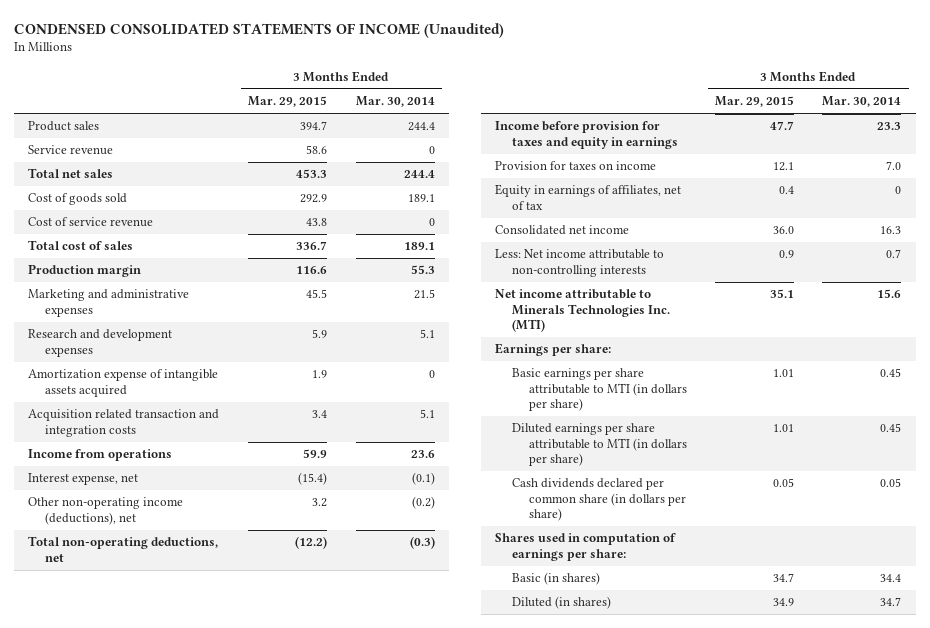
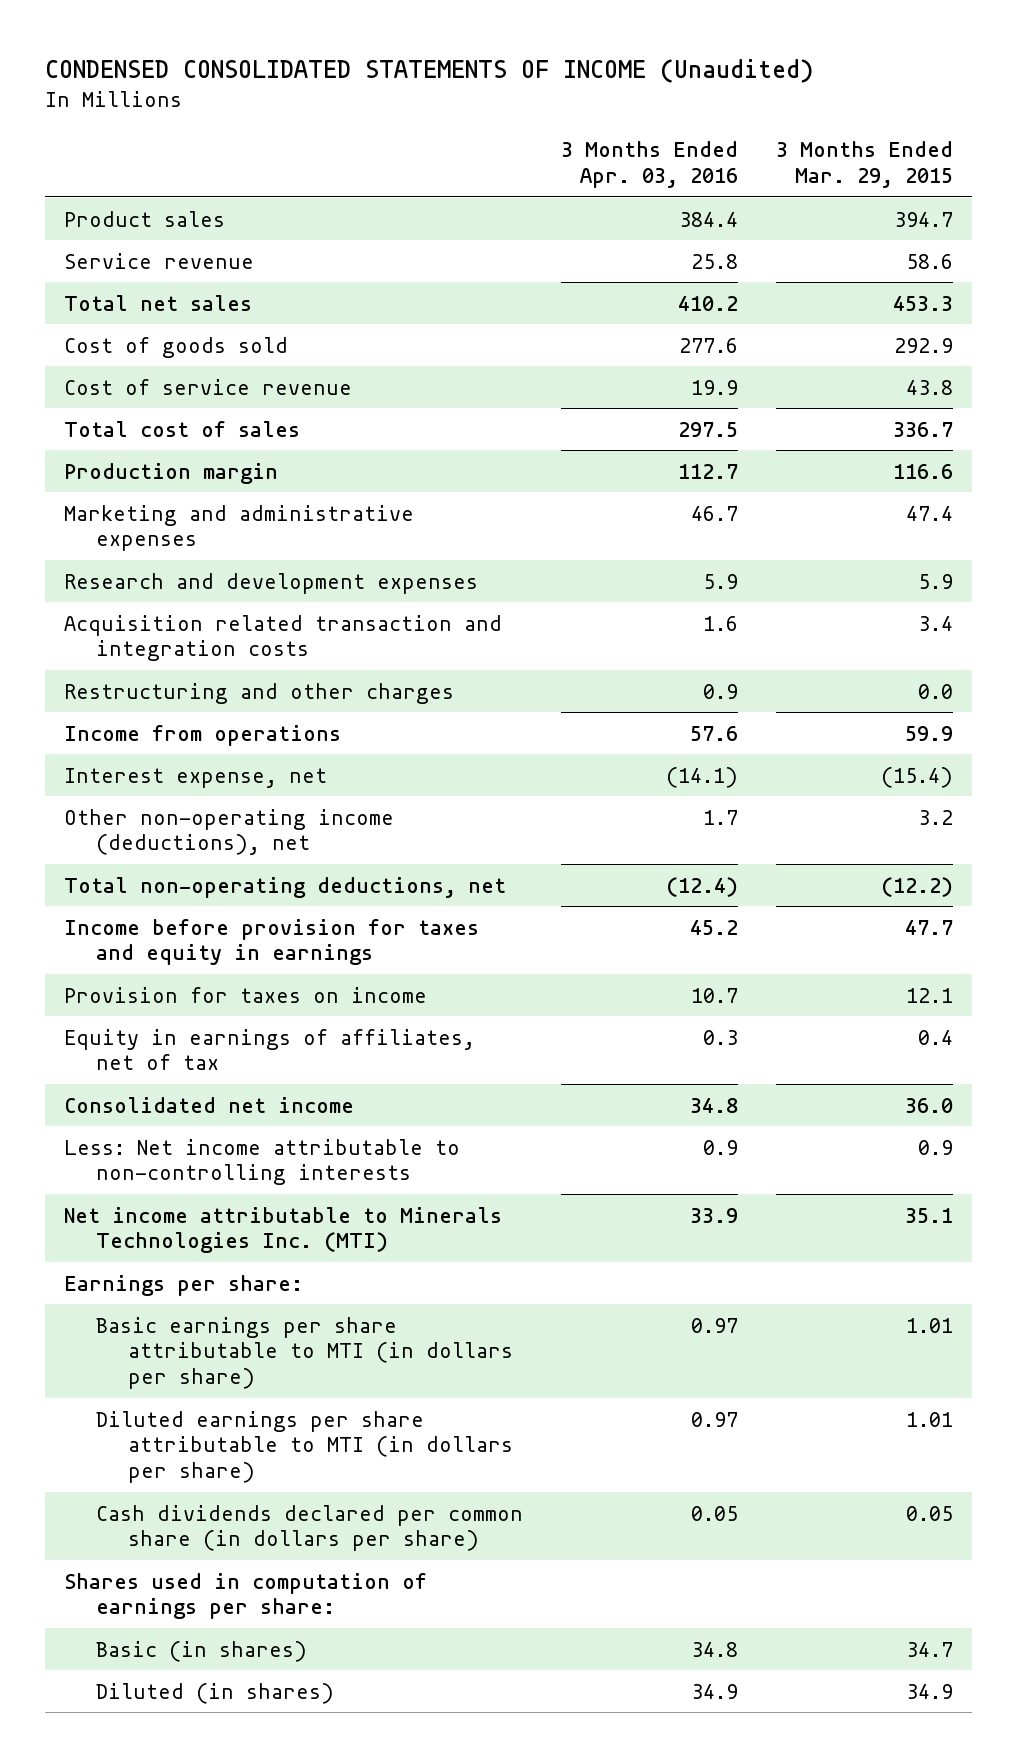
- | 3 Months Ended Mar. 29, 2015 | 3 Months Ended Mar. 30, 2014
+ | 3 Months Ended Apr. 03, 2016 | 3 Months Ended Mar. 29, 2015
- Marketing and administrative expenses | 45.5 | 21.5
+ Marketing and administrative expenses | 46.7 | 47.4
- Amortization expense of intangible assets acquired | 1.9 | 0
+ Restructuring and other charges | 0.9 | 0.0

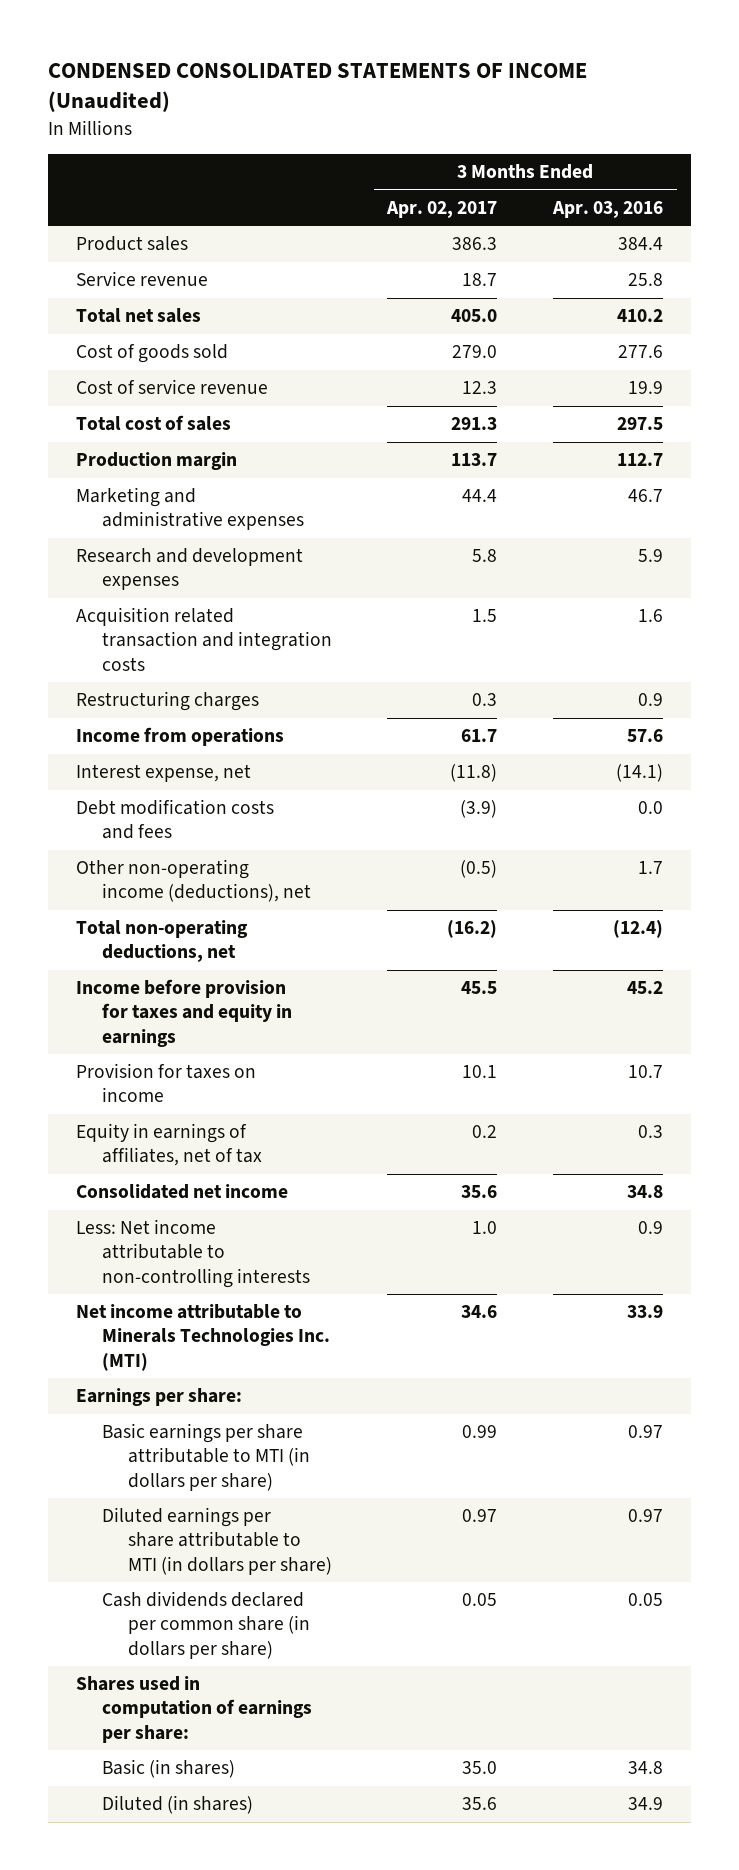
- | 3 Months Ended Apr. 03, 2016 | 3 Months Ended Mar. 29, 2015
+ | 3 Months Ended Apr. 02, 2017 | 3 Months Ended Apr. 03, 2016
- Restructuring and other charges | 0.9 | 0.0
+ Restructuring charges | 0.3 | 0.9
+ Debt modification costs and fees | (3.9) | 0.0

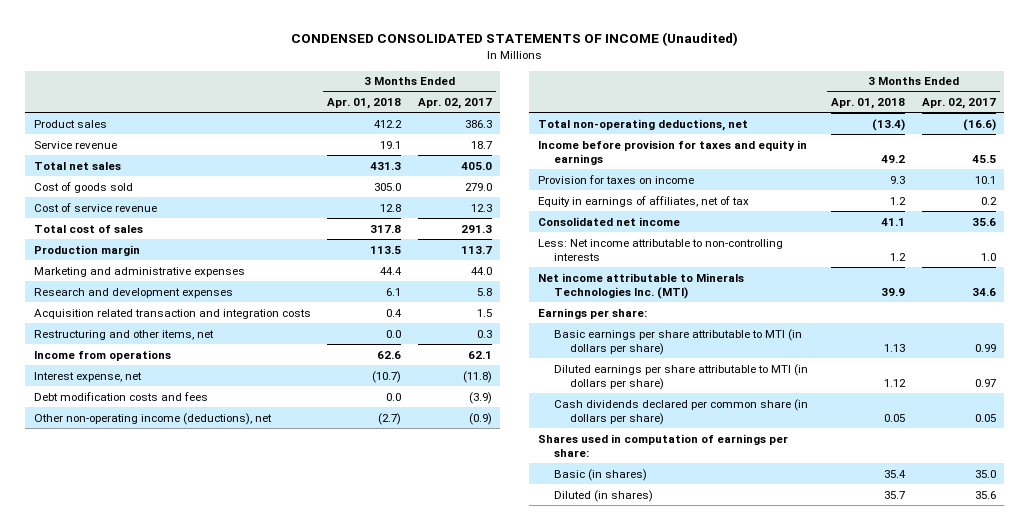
- | 3 Months Ended Apr. 02, 2017 | 3 Months Ended Apr. 03, 2016
+ | 3 Months Ended Apr. 01, 2018 | 3 Months Ended Apr. 02, 2017
- Marketing and administrative expenses | 44.4 | 46.7
+ Marketing and administrative expenses | 44.4 | 44.0
- Restructuring charges | 0.3 | 0.9
- Income from operations | 61.7 | 57.6
+ Restructuring and other items, net | 0.0 | 0.3
+ Income from operations | 62.6 | 62.1
- Other non-operating income (deductions), net | (0.5) | 1.7
- Total non-operating deductions, net | (16.2) | (12.4)
+ Other non-operating income (deductions), net | (2.7) | (0.9)
+ Total non-operating deductions, net | (13.4) | (16.6)

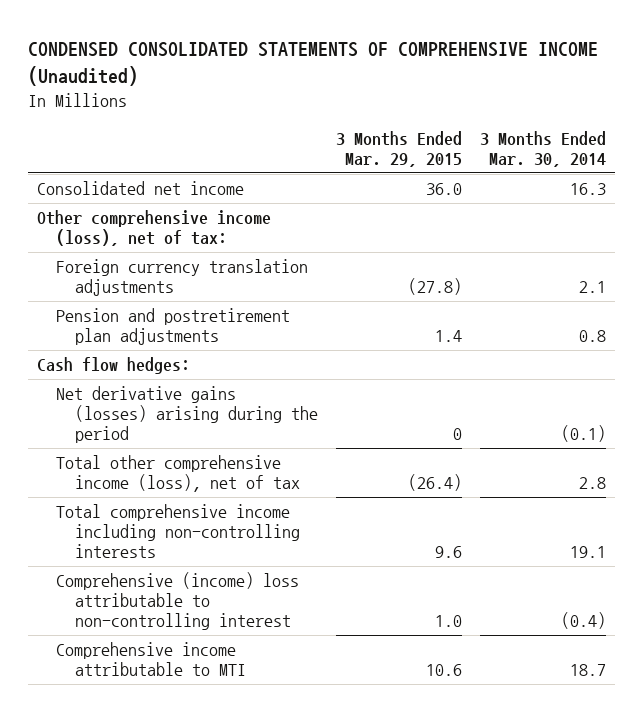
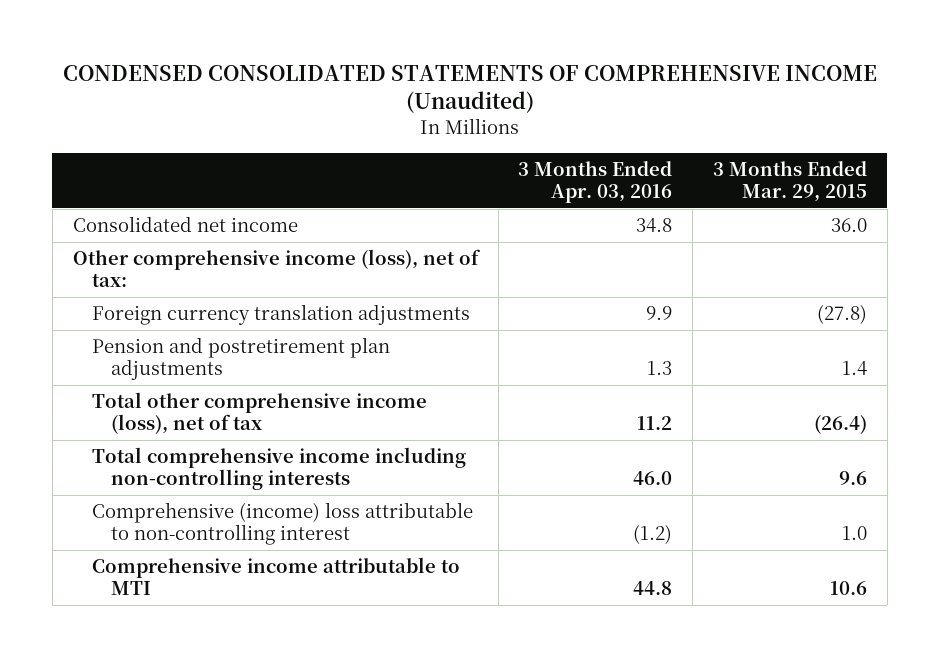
- | 3 Months Ended Mar. 29, 2015 | 3 Months Ended Mar. 30, 2014
+ | 3 Months Ended Apr. 03, 2016 | 3 Months Ended Mar. 29, 2015
- Cash flow hedges:
- Net derivative gains (losses) arising during the period | 0 | (0.1)

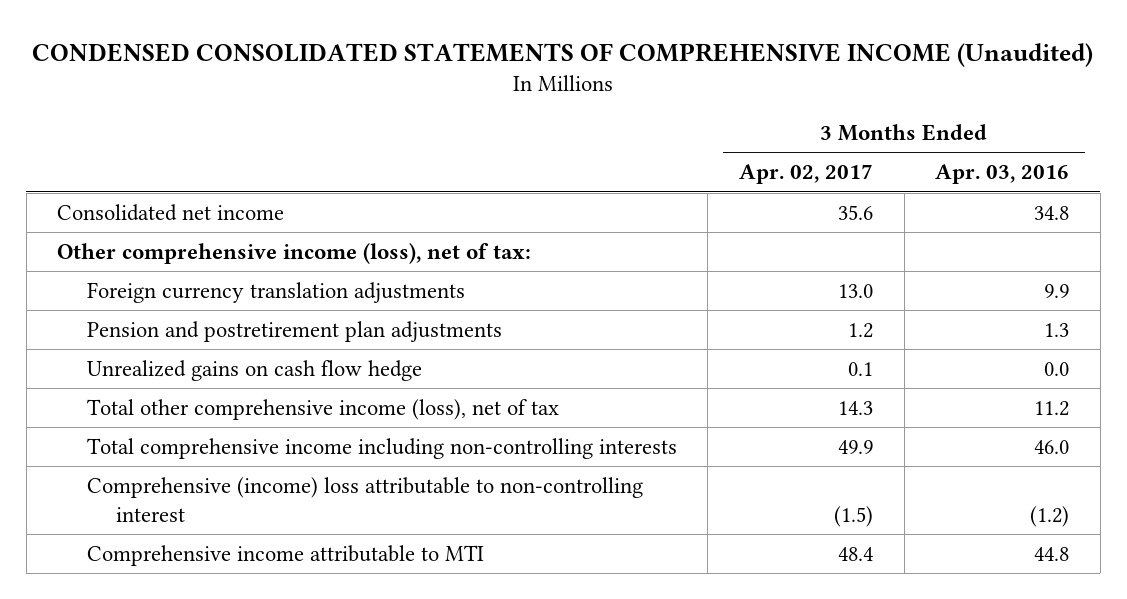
- | 3 Months Ended Apr. 03, 2016 | 3 Months Ended Mar. 29, 2015
+ | 3 Months Ended Apr. 02, 2017 | 3 Months Ended Apr. 03, 2016
+ Unrealized gains on cash flow hedge | 0.1 | 0.0

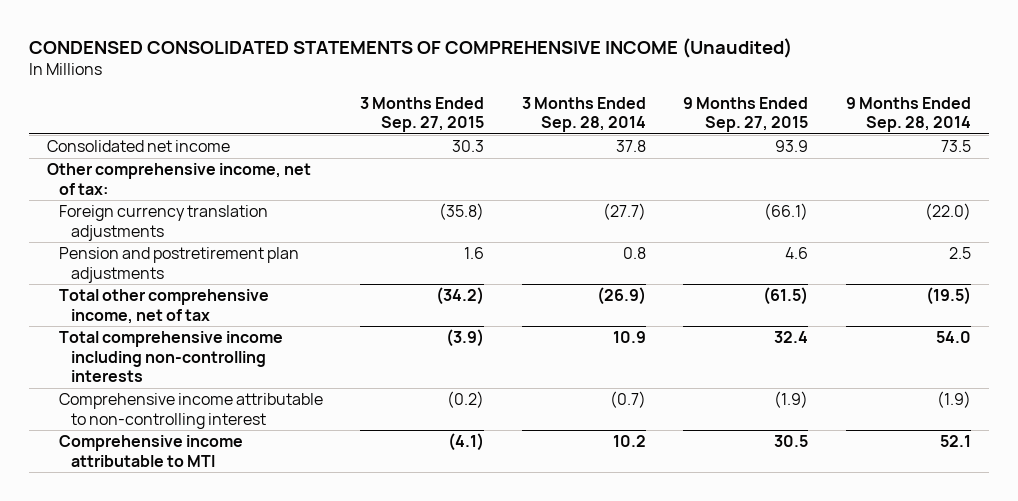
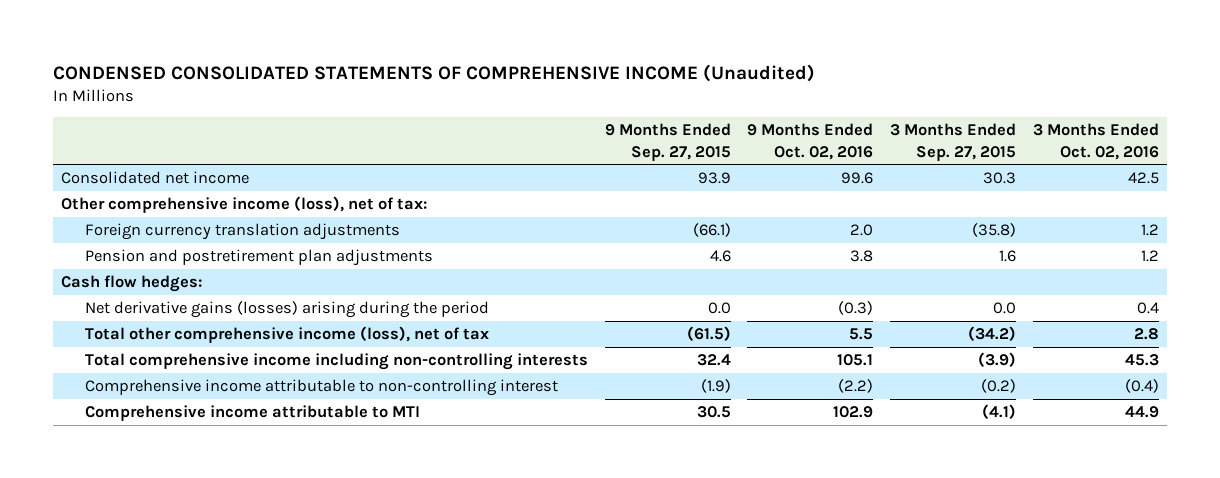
- | 3 Months Ended Sep. 27, 2015 | 3 Months Ended Sep. 28, 2014 | 9 Months Ended Sep. 27, 2015 | 9 Months Ended Sep. 28, 2014
+ | 9 Months Ended Sep. 27, 2015 | 9 Months Ended Oct. 02, 2016 | 3 Months Ended Sep. 27, 2015 | 3 Months Ended Oct. 02, 2016
- Other comprehensive income, net of tax:
+ Other comprehensive income (loss), net of tax:
- Total other comprehensive income, net of tax | (34.2) | (26.9) | (61.5) | (19.5)
+ Cash flow hedges:
+ Net derivative gains (losses) arising during the period | 0.0 | (0.3) | 0.0 | 0.4
+ Total other comprehensive income (loss), net of tax | (61.5) | 5.5 | (34.2) | 2.8

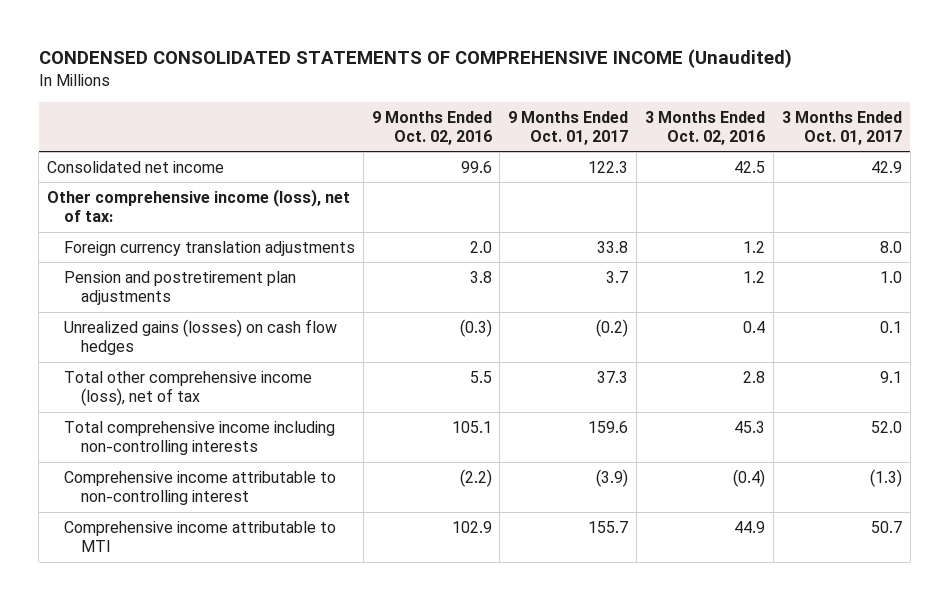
- | 9 Months Ended Sep. 27, 2015 | 9 Months Ended Oct. 02, 2016 | 3 Months Ended Sep. 27, 2015 | 3 Months Ended Oct. 02, 2016
+ | 9 Months Ended Oct. 02, 2016 | 9 Months Ended Oct. 01, 2017 | 3 Months Ended Oct. 02, 2016 | 3 Months Ended Oct. 01, 2017
- Cash flow hedges:
- Net derivative gains (losses) arising during the period | 0.0 | (0.3) | 0.0 | 0.4
+ Unrealized gains (losses) on cash flow hedges | (0.3) | (0.2) | 0.4 | 0.1

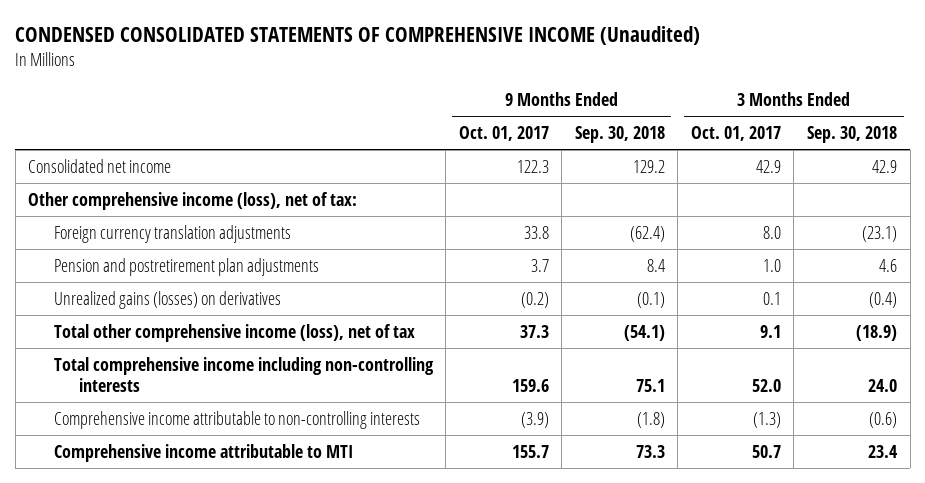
- | 9 Months Ended Oct. 02, 2016 | 9 Months Ended Oct. 01, 2017 | 3 Months Ended Oct. 02, 2016 | 3 Months Ended Oct. 01, 2017
+ | 9 Months Ended Oct. 01, 2017 | 9 Months Ended Sep. 30, 2018 | 3 Months Ended Oct. 01, 2017 | 3 Months Ended Sep. 30, 2018
- Unrealized gains (losses) on cash flow hedges | (0.3) | (0.2) | 0.4 | 0.1
+ Unrealized gains (losses) on derivatives | (0.2) | (0.1) | 0.1 | (0.4)
- Comprehensive income attributable to non-controlling interest | (2.2) | (3.9) | (0.4) | (1.3)
+ Comprehensive income attributable to non-controlling interests | (3.9) | (1.8) | (1.3) | (0.6)

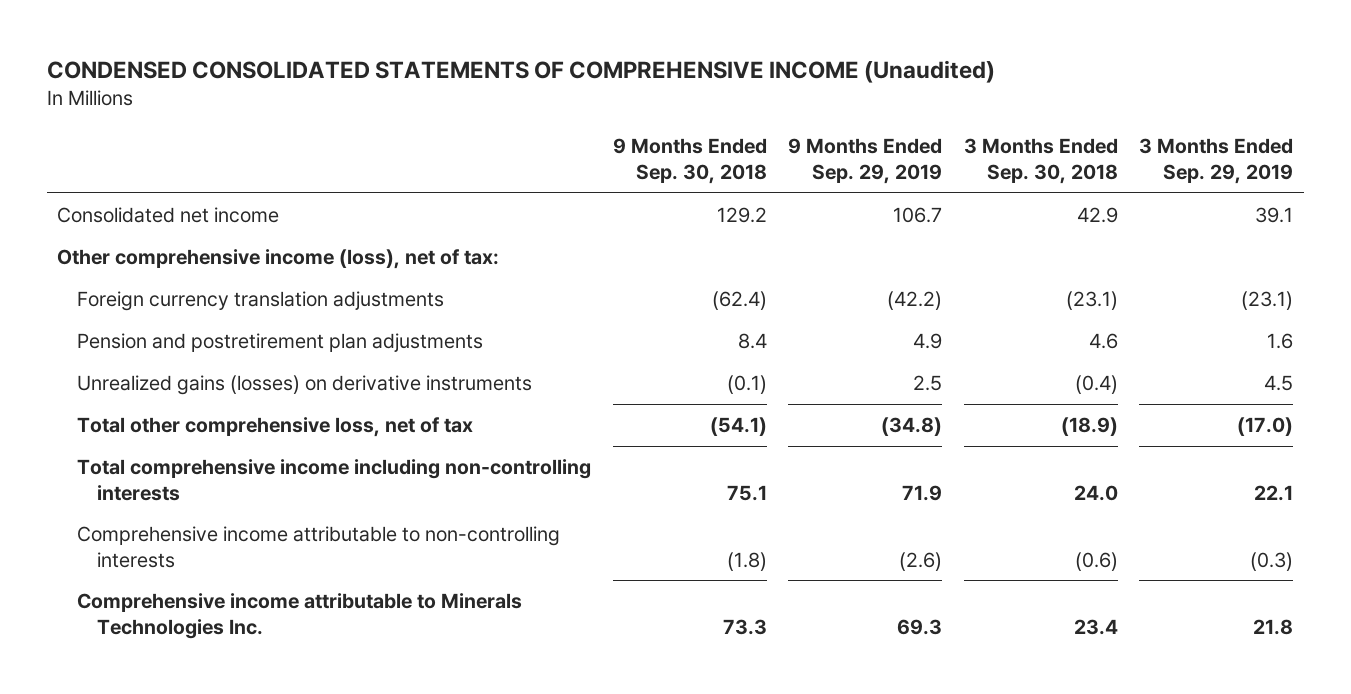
- | 9 Months Ended Oct. 01, 2017 | 9 Months Ended Sep. 30, 2018 | 3 Months Ended Oct. 01, 2017 | 3 Months Ended Sep. 30, 2018
+ | 9 Months Ended Sep. 30, 2018 | 9 Months Ended Sep. 29, 2019 | 3 Months Ended Sep. 30, 2018 | 3 Months Ended Sep. 29, 2019
- Unrealized gains (losses) on derivatives | (0.2) | (0.1) | 0.1 | (0.4)
- Total other comprehensive income (loss), net of tax | 37.3 | (54.1) | 9.1 | (18.9)
+ Unrealized gains (losses) on derivative instruments | (0.1) | 2.5 | (0.4) | 4.5
+ Total other comprehensive loss, net of tax | (54.1) | (34.8) | (18.9) | (17.0)
- Comprehensive income attributable to MTI | 155.7 | 73.3 | 50.7 | 23.4
+ Comprehensive income attributable to Minerals Technologies Inc. | 73.3 | 69.3 | 23.4 | 21.8

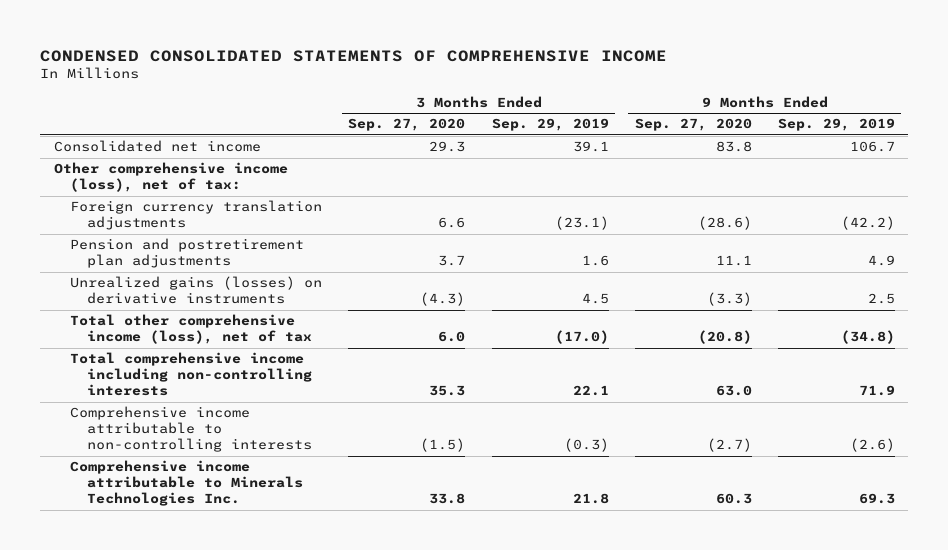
- CONDENSED CONSOLIDATED STATEMENTS OF COMPREHENSIVE INCOME (Unaudited)
+ CONDENSED CONSOLIDATED STATEMENTS OF COMPREHENSIVE INCOME
- | 9 Months Ended Sep. 30, 2018 | 9 Months Ended Sep. 29, 2019 | 3 Months Ended Sep. 30, 2018 | 3 Months Ended Sep. 29, 2019
+ | 3 Months Ended Sep. 27, 2020 | 3 Months Ended Sep. 29, 2019 | 9 Months Ended Sep. 27, 2020 | 9 Months Ended Sep. 29, 2019
- Total other comprehensive loss, net of tax | (54.1) | (34.8) | (18.9) | (17.0)
+ Total other comprehensive income (loss), net of tax | 6.0 | (17.0) | (20.8) | (34.8)

